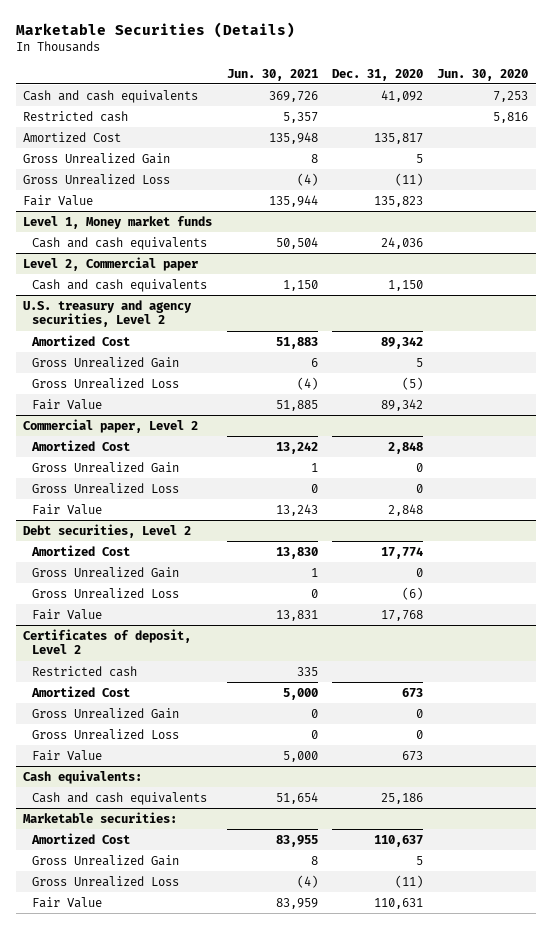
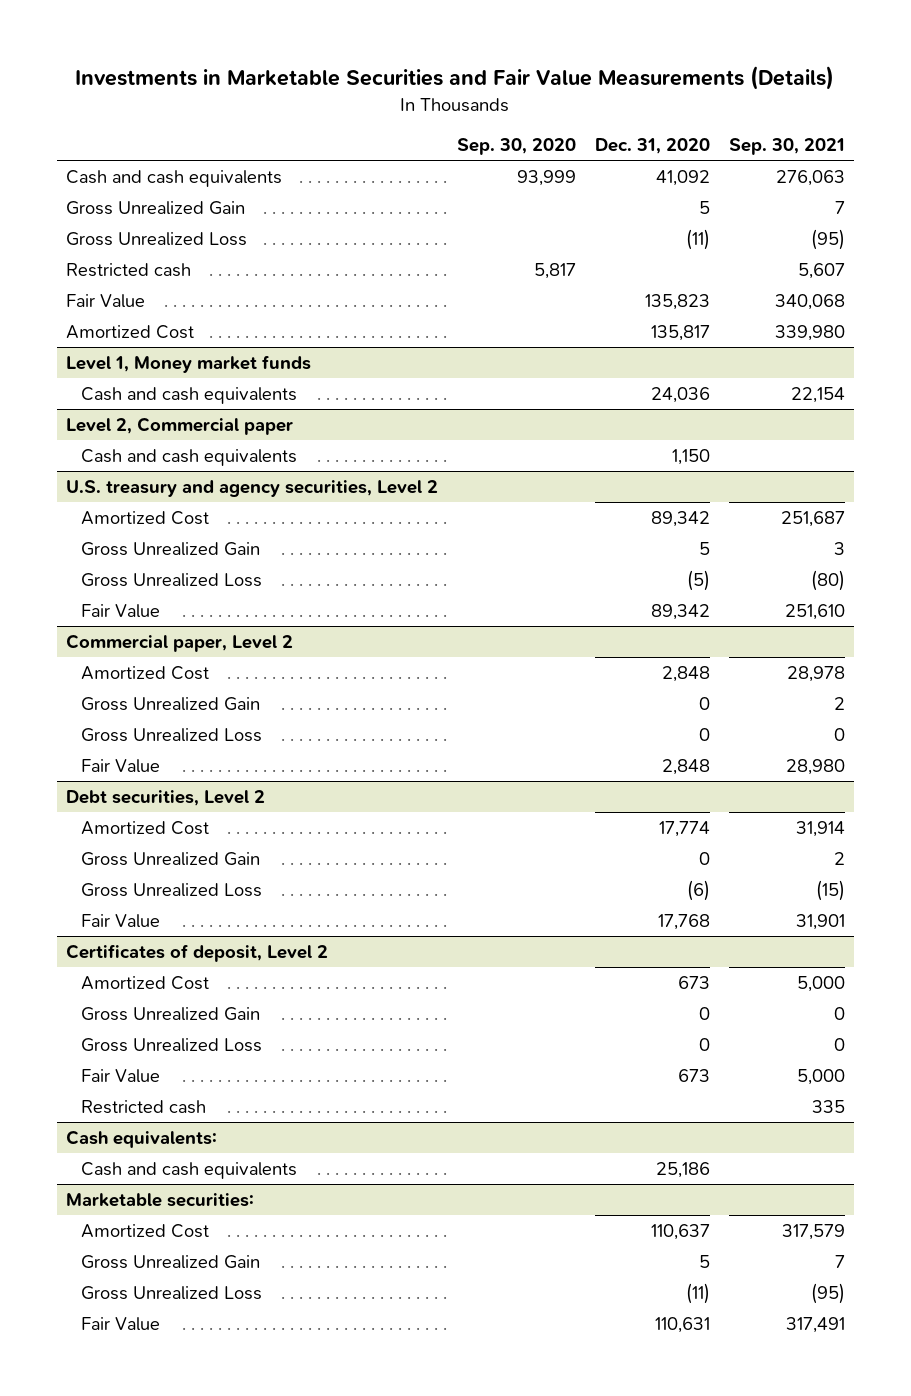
- Marketable Securities (Details)
+ Investments in Marketable Securities and Fair Value Measurements (Details)
- | Jun. 30, 2021 | Dec. 31, 2020 | Jun. 30, 2020
+ | Sep. 30, 2020 | Dec. 31, 2020 | Sep. 30, 2021
moved down: Restricted cash | 5,817 | | 5,607
moved down: Amortized Cost | | 135,817 | 339,980
@ Certificates of deposit, Level 2
moved down: Restricted cash | | | 335

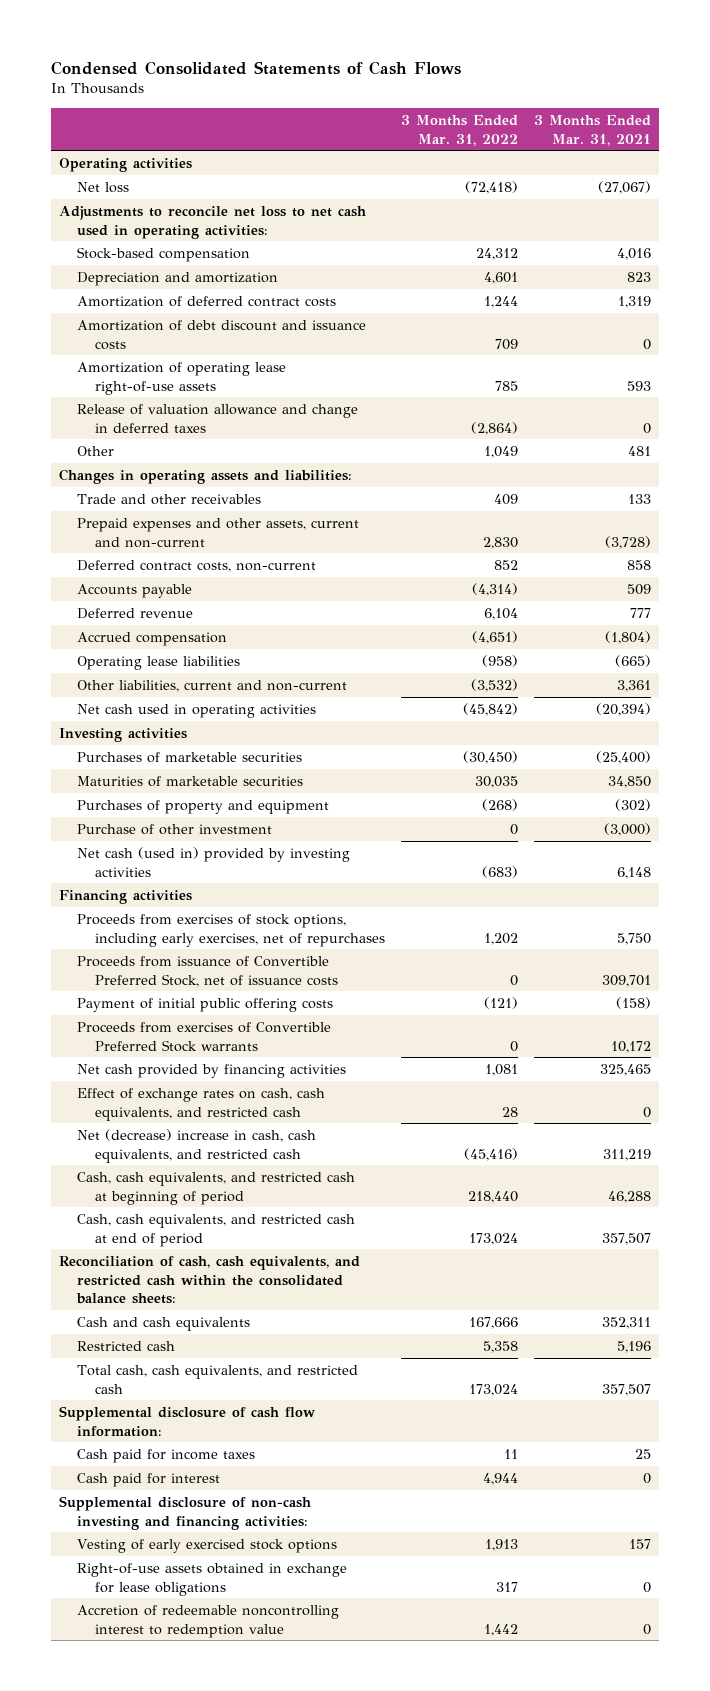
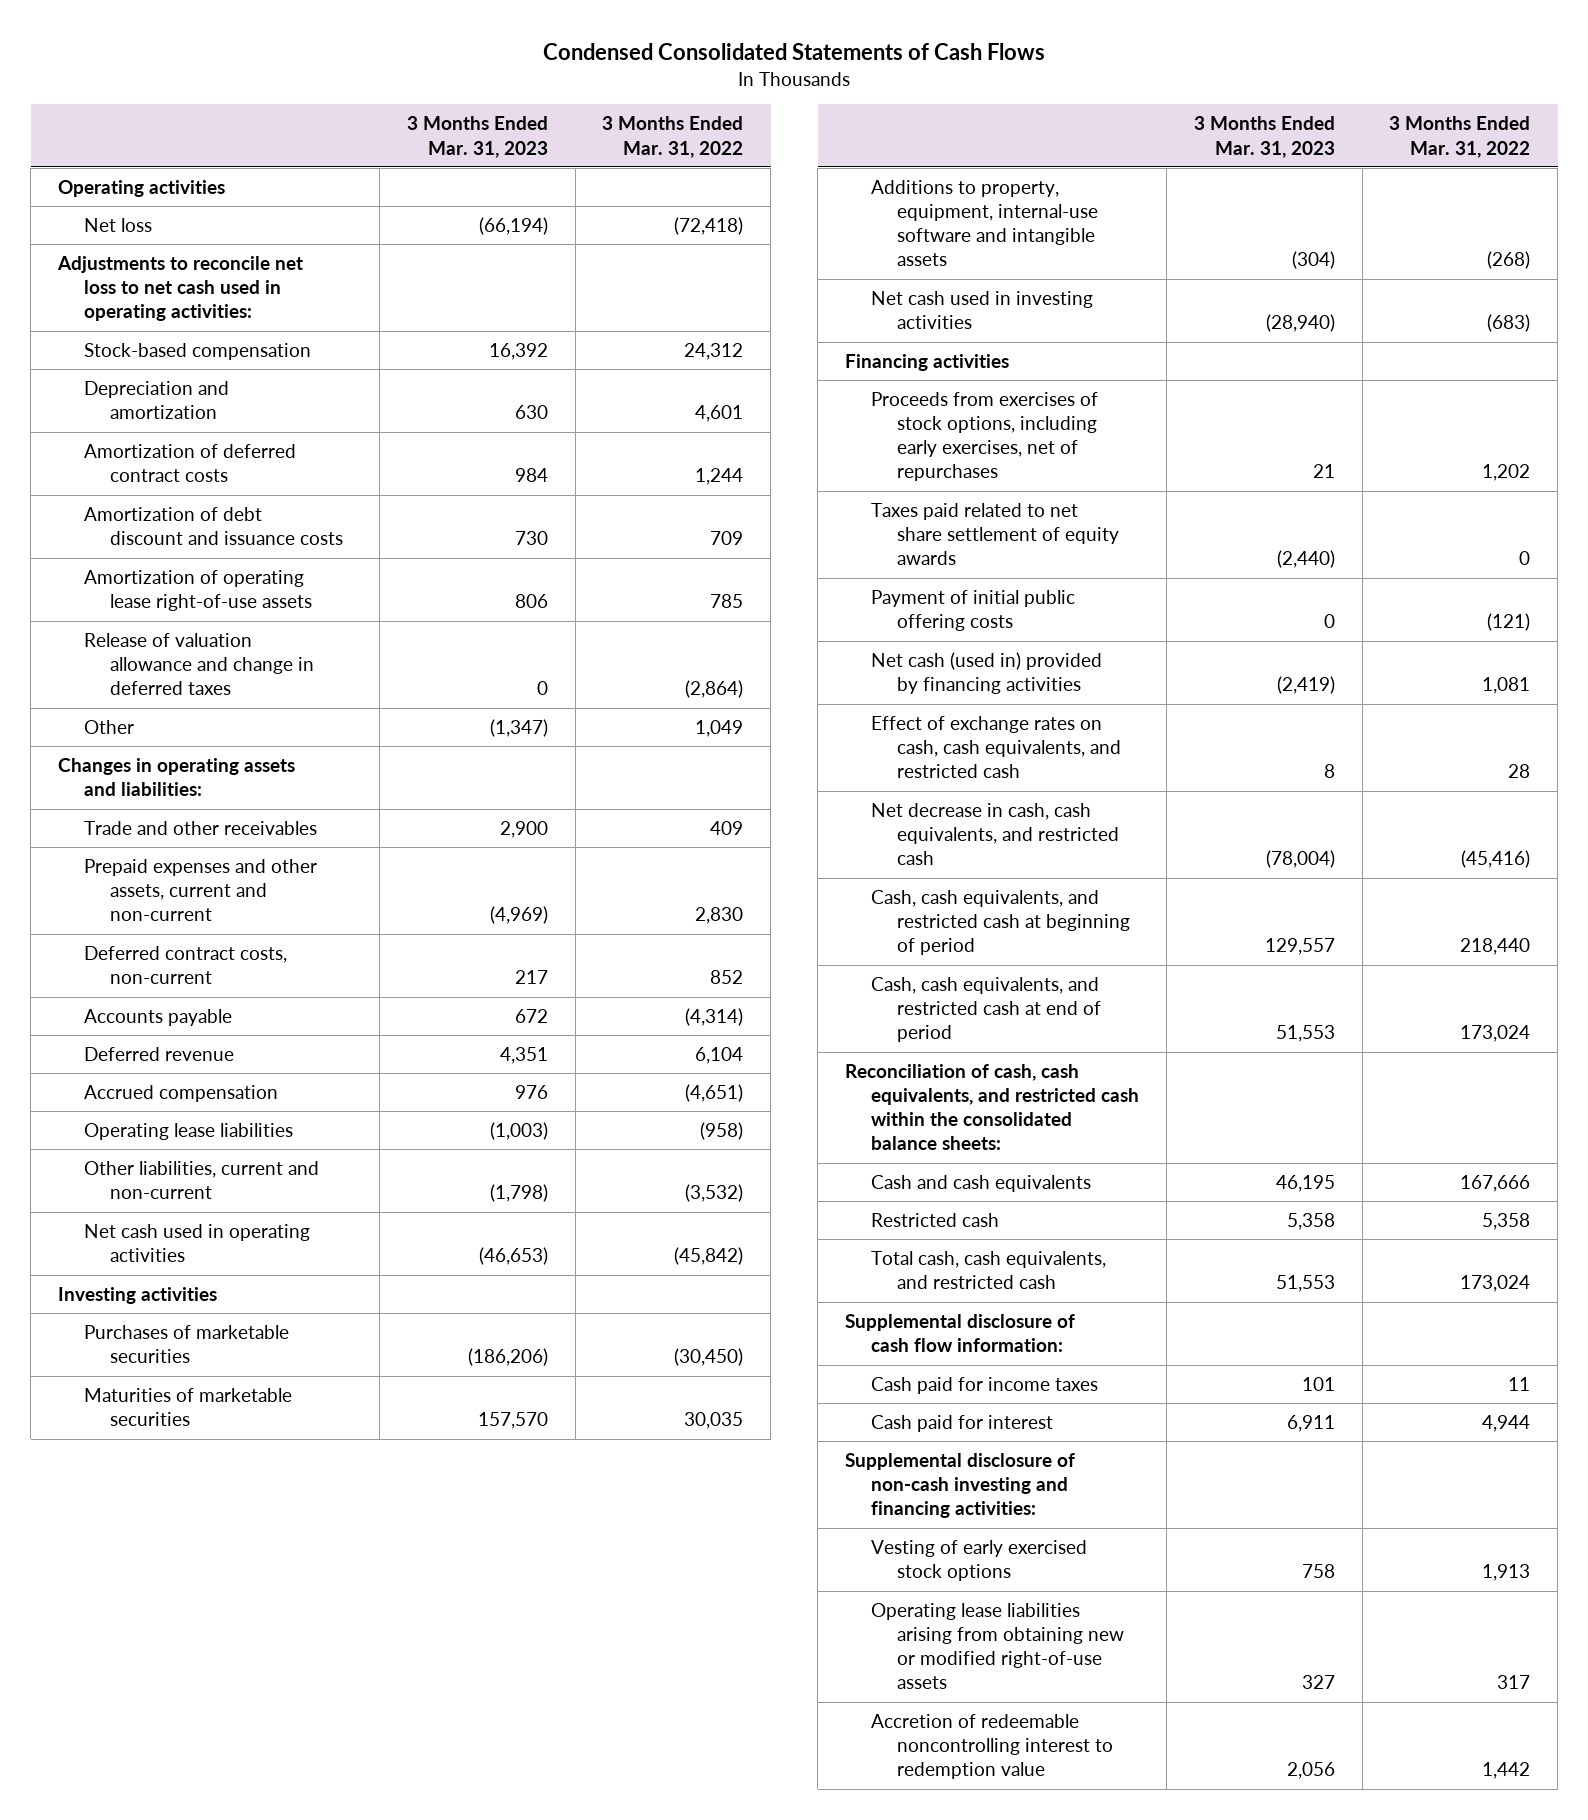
- | 3 Months Ended Mar. 31, 2022 | 3 Months Ended Mar. 31, 2021
+ | 3 Months Ended Mar. 31, 2023 | 3 Months Ended Mar. 31, 2022
- Purchases of property and equipment | (268) | (302)
- Purchase of other investment | 0 | (3,000)
- Net cash (used in) provided by investing activities | (683) | 6,148
+ Additions to property, equipment, internal-use software and intangible assets | (304) | (268)
+ Net cash used in investing activities | (28,940) | (683)
- Proceeds from issuance of Convertible Preferred Stock, net of issuance costs | 0 | 309,701
+ Taxes paid related to net share settlement of equity awards | (2,440) | 0
- Proceeds from exercises of Convertible Preferred Stock warrants | 0 | 10,172
- Net cash provided by financing activities | 1,081 | 325,465
+ Net cash (used in) provided by financing activities | (2,419) | 1,081
- Net (decrease) increase in cash, cash equivalents, and restricted cash | (45,416) | 311,219
+ Net decrease in cash, cash equivalents, and restricted cash | (78,004) | (45,416)
- Right-of-use assets obtained in exchange for lease obligations | 317 | 0
+ Operating lease liabilities arising from obtaining new or modified right-of-use assets | 327 | 317

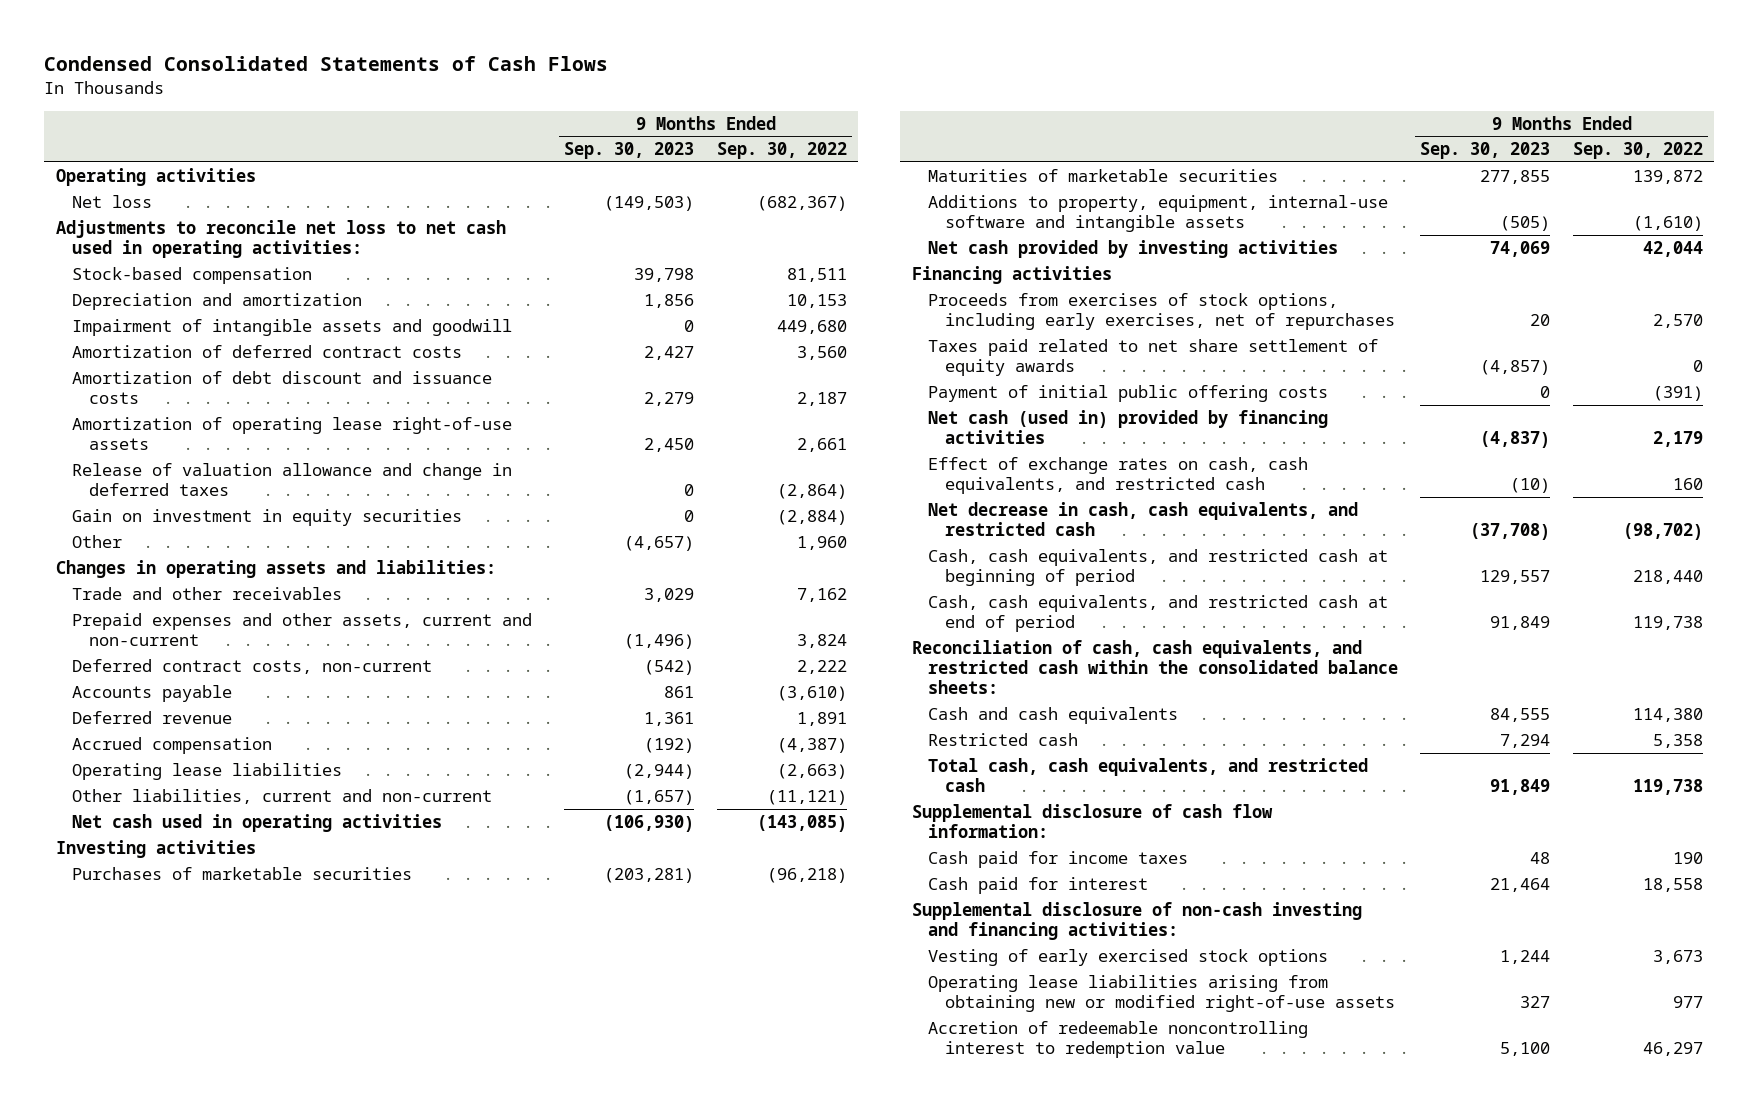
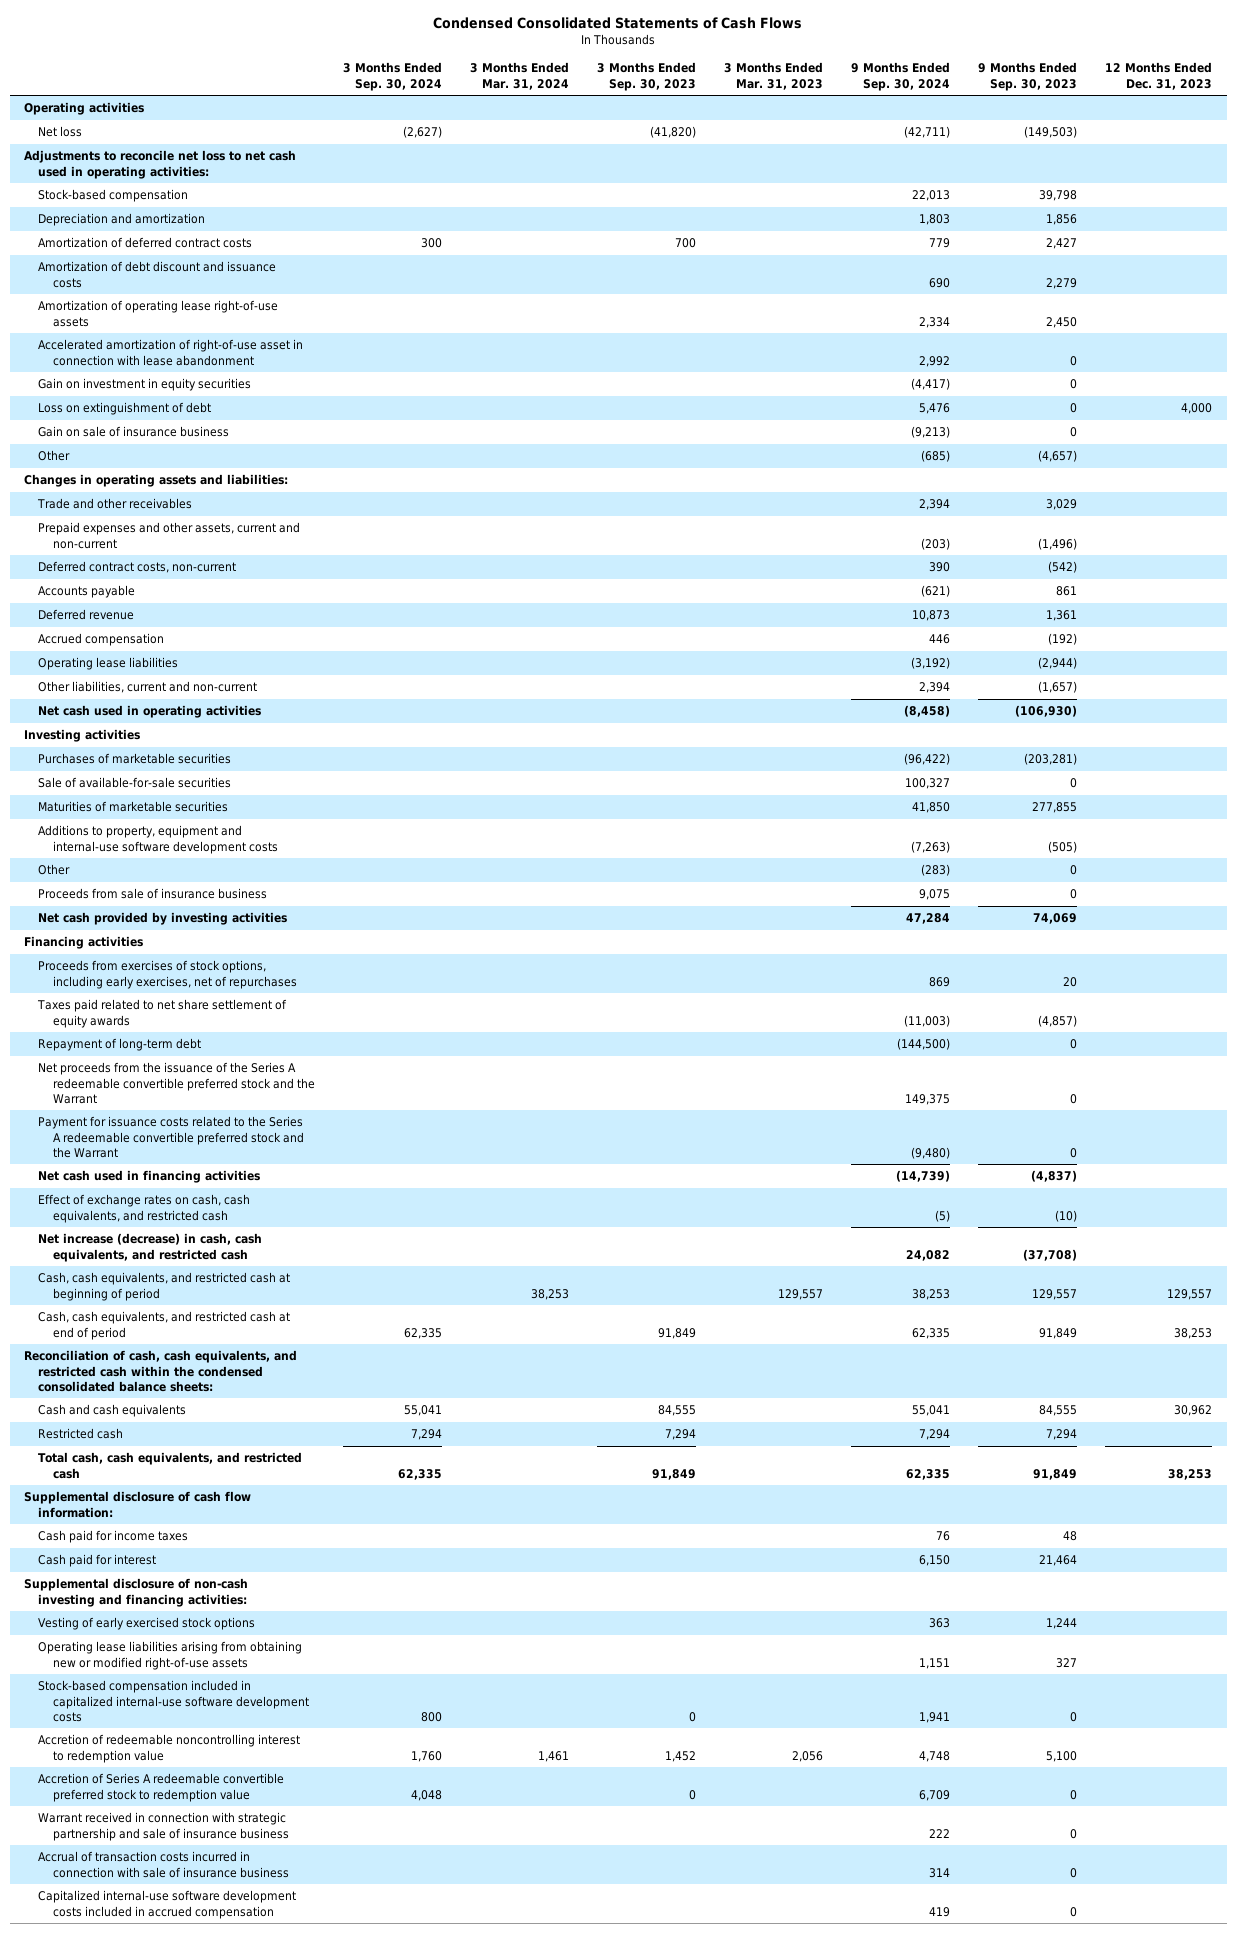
- | 9 Months Ended Sep. 30, 2023 | 9 Months Ended Sep. 30, 2022
+ | 3 Months Ended Sep. 30, 2024 | 3 Months Ended Mar. 31, 2024 | 3 Months Ended Sep. 30, 2023 | 3 Months Ended Mar. 31, 2023 | 9 Months Ended Sep. 30, 2024 | 9 Months Ended Sep. 30, 2023 | 12 Months Ended Dec. 31, 2023
- Impairment of intangible assets and goodwill | 0 | 449,680
- Release of valuation allowance and change in deferred taxes | 0 | (2,864)
+ Accelerated amortization of right-of-use asset in connection with lease abandonment | | | | | 2,992 | 0 |
+ Loss on extinguishment of debt | | | | | 5,476 | 0 | 4,000
+ Gain on sale of insurance business | | | | | (9,213) | 0 |
+ Sale of available-for-sale securities | | | | | 100,327 | 0 |
- Additions to property, equipment, internal-use software and intangible assets | (505) | (1,610)
+ Additions to property, equipment and internal-use software development costs | | | | | (7,263) | (505) |
+ Other | | | | | (283) | 0 |
+ Proceeds from sale of insurance business | | | | | 9,075 | 0 |
- Payment of initial public offering costs | 0 | (391)
- Net cash (used in) provided by financing activities | (4,837) | 2,179
+ Repayment of long-term debt | | | | | (144,500) | 0 |
+ Net proceeds from the issuance of the Series A redeemable convertible preferred stock and the Warrant | | | | | 149,375 | 0 |
+ Payment for issuance costs related to the Series A redeemable convertible preferred stock and the Warrant | | | | | (9,480) | 0 |
+ Net cash used in financing activities | | | | | (14,739) | (4,837) |
- Net decrease in cash, cash equivalents, and restricted cash | (37,708) | (98,702)
+ Net increase (decrease) in cash, cash equivalents, and restricted cash | | | | | 24,082 | (37,708) |
- Reconciliation of cash, cash equivalents, and restricted cash within the consolidated balance sheets:
+ Reconciliation of cash, cash equivalents, and restricted cash within the condensed consolidated balance sheets:
+ Stock-based compensation included in capitalized internal-use software development costs | 800 | | 0 | | 1,941 | 0 |
+ Accretion of Series A redeemable convertible preferred stock to redemption value | 4,048 | | 0 | | 6,709 | 0 |
+ Warrant received in connection with strategic partnership and sale of insurance business | | | | | 222 | 0 |
+ Accrual of transaction costs incurred in connection with sale of insurance business | | | | | 314 | 0 |
+ Capitalized internal-use software development costs included in accrued compensation | | | | | 419 | 0 |

